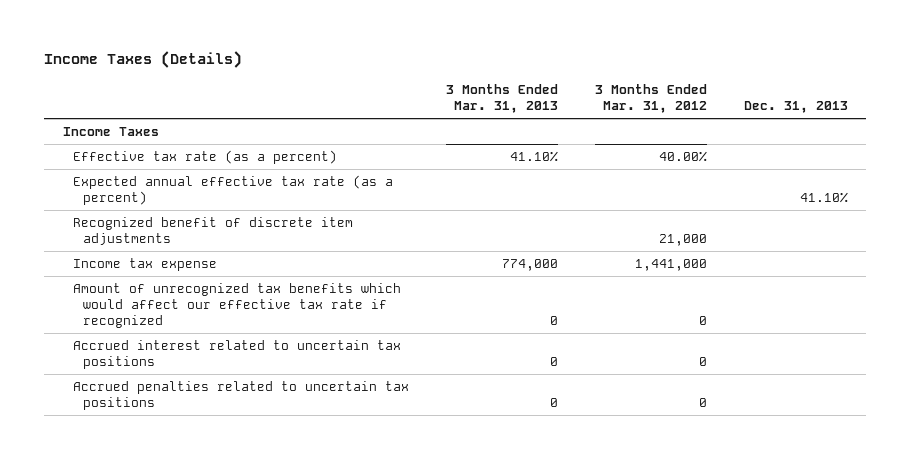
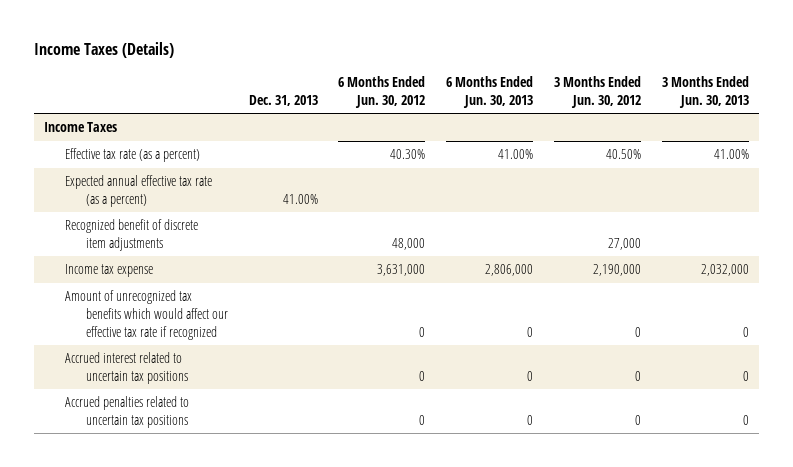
- | 3 Months Ended Mar. 31, 2013 | 3 Months Ended Mar. 31, 2012 | Dec. 31, 2013
+ | Dec. 31, 2013 | 6 Months Ended Jun. 30, 2012 | 6 Months Ended Jun. 30, 2013 | 3 Months Ended Jun. 30, 2012 | 3 Months Ended Jun. 30, 2013
- Expected annual effective tax rate (as a percent) | | | 41.10%
+ Expected annual effective tax rate (as a percent) | 41.00% | | | |

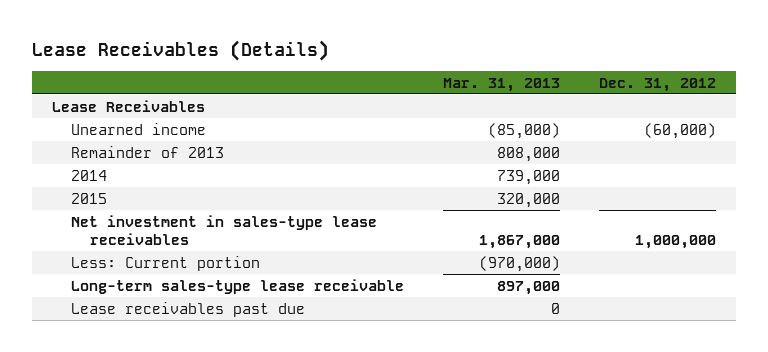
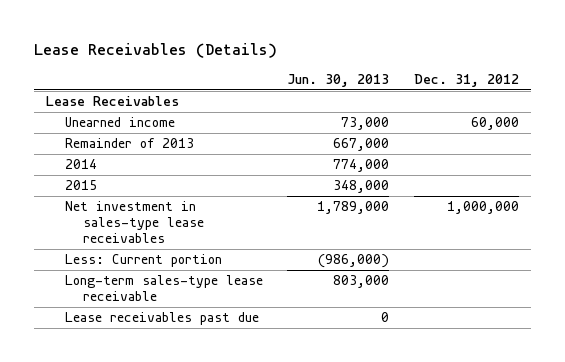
- | Mar. 31, 2013 | Dec. 31, 2012
+ | Jun. 30, 2013 | Dec. 31, 2012
- Unearned income | (85,000) | (60,000)
+ Unearned income | 73,000 | 60,000

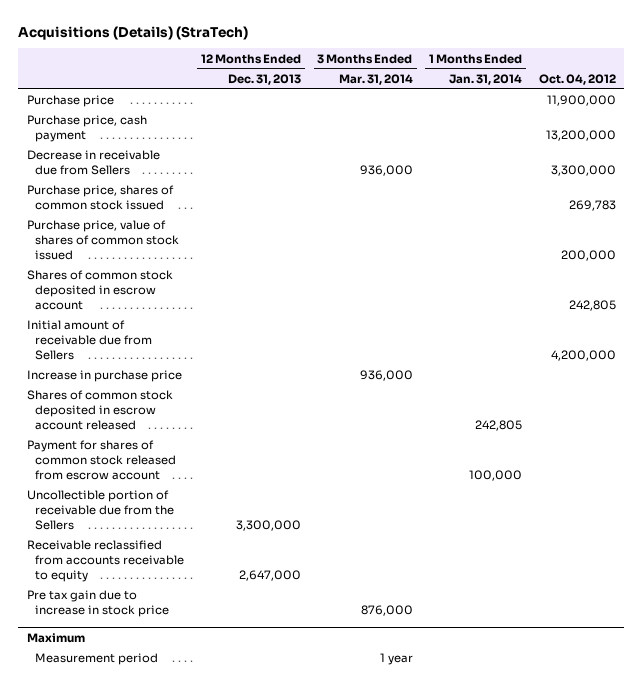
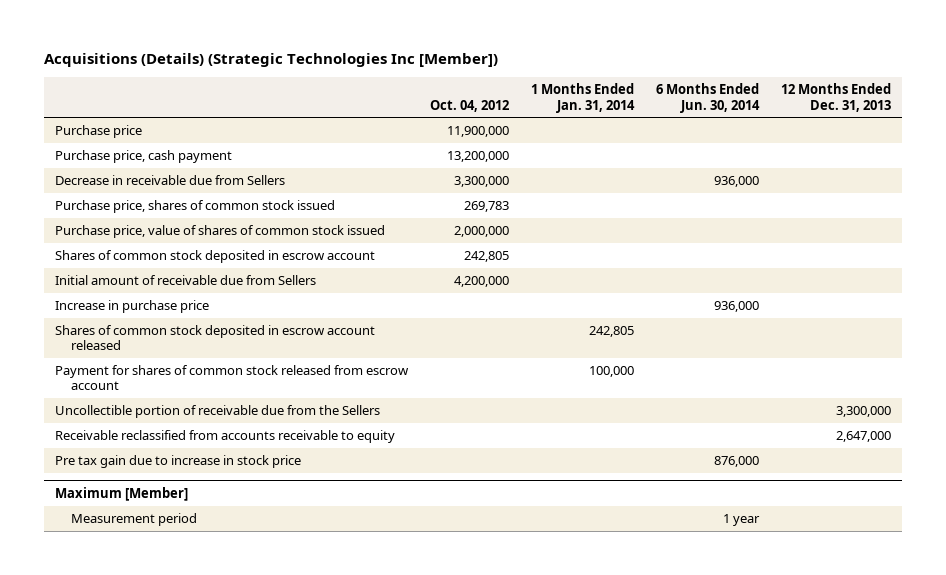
- Acquisitions (Details) (StraTech)
+ Acquisitions (Details) (Strategic Technologies Inc [Member])
- | 12 Months Ended Dec. 31, 2013 | 3 Months Ended Mar. 31, 2014 | 1 Months Ended Jan. 31, 2014 | Oct. 04, 2012
+ | Oct. 04, 2012 | 1 Months Ended Jan. 31, 2014 | 6 Months Ended Jun. 30, 2014 | 12 Months Ended Dec. 31, 2013
- Purchase price, value of shares of common stock issued | | | | 200,000
+ Purchase price, value of shares of common stock issued | 2,000,000 | | |
- Maximum
+ Maximum [Member]

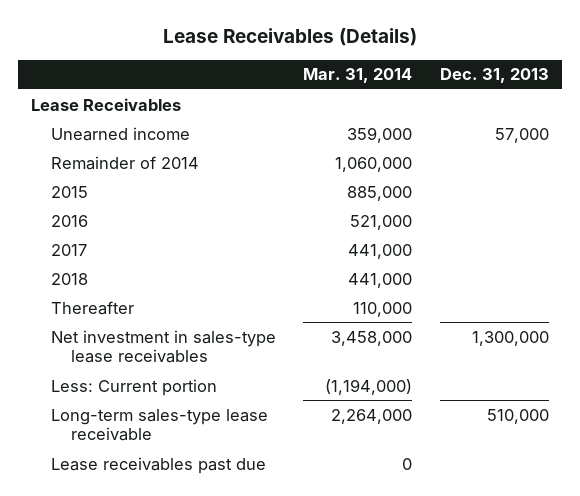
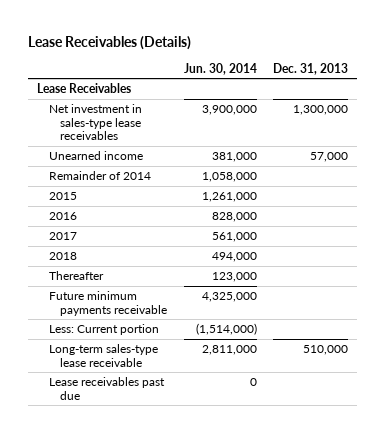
- | Mar. 31, 2014 | Dec. 31, 2013
+ | Jun. 30, 2014 | Dec. 31, 2013
moved up: Net investment in sales-type lease receivables | 3,900,000 | 1,300,000
+ Future minimum payments receivable | 4,325,000 |

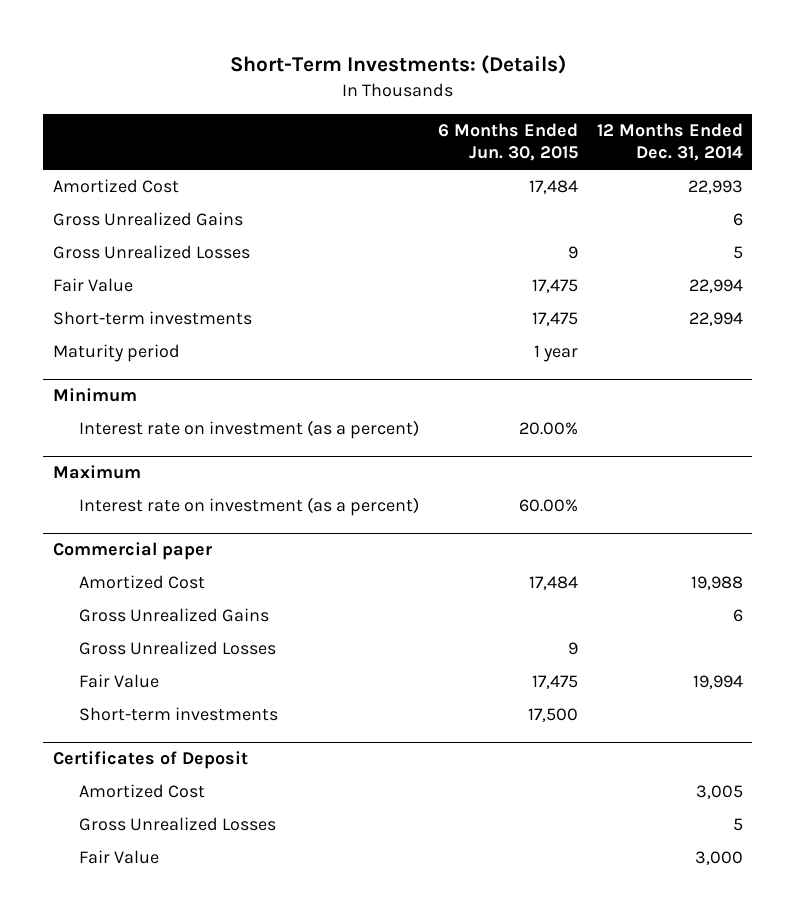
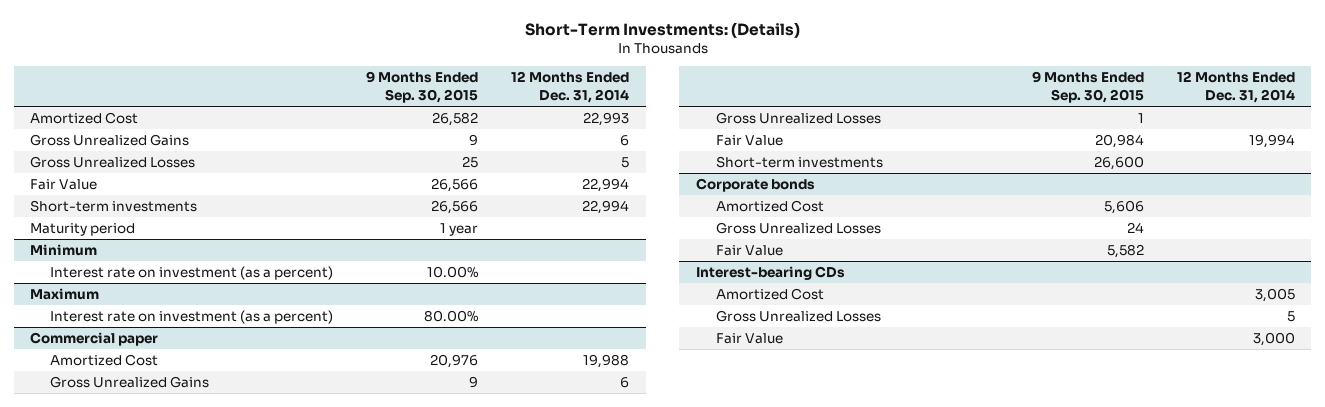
- | 6 Months Ended Jun. 30, 2015 | 12 Months Ended Dec. 31, 2014
+ | 9 Months Ended Sep. 30, 2015 | 12 Months Ended Dec. 31, 2014
- Certificates of Deposit
+ Corporate bonds
+ Amortized Cost | 5,606 |
+ Gross Unrealized Losses | 24 |
+ Fair Value | 5,582 |
+ Interest-bearing CDs

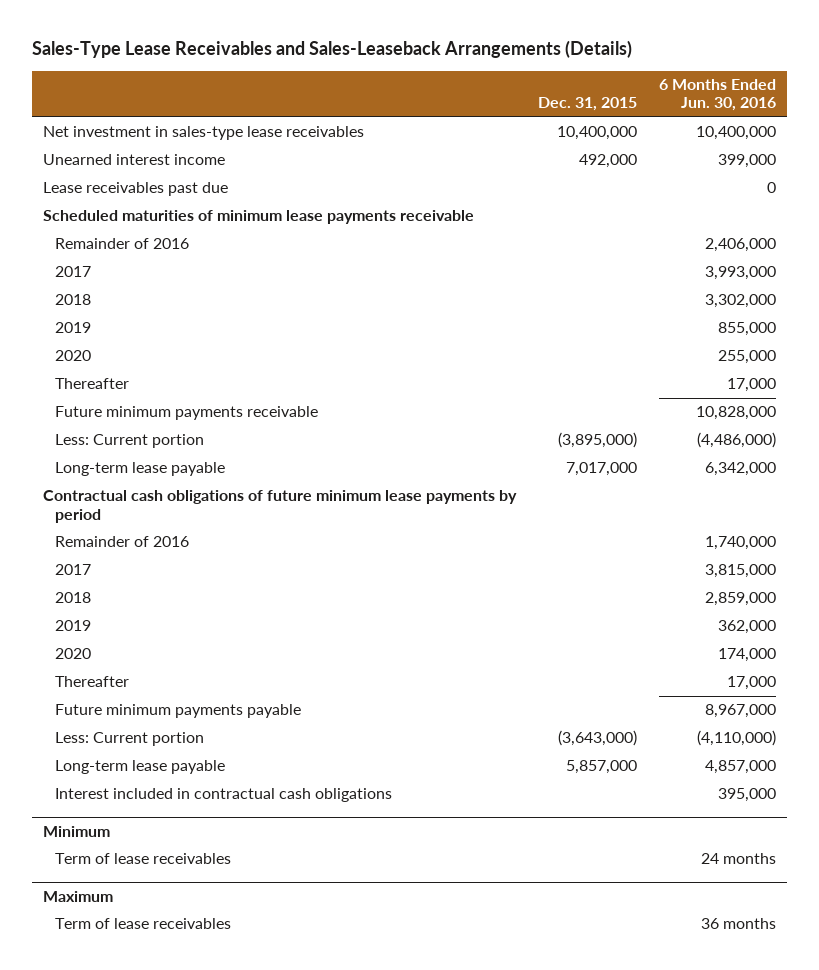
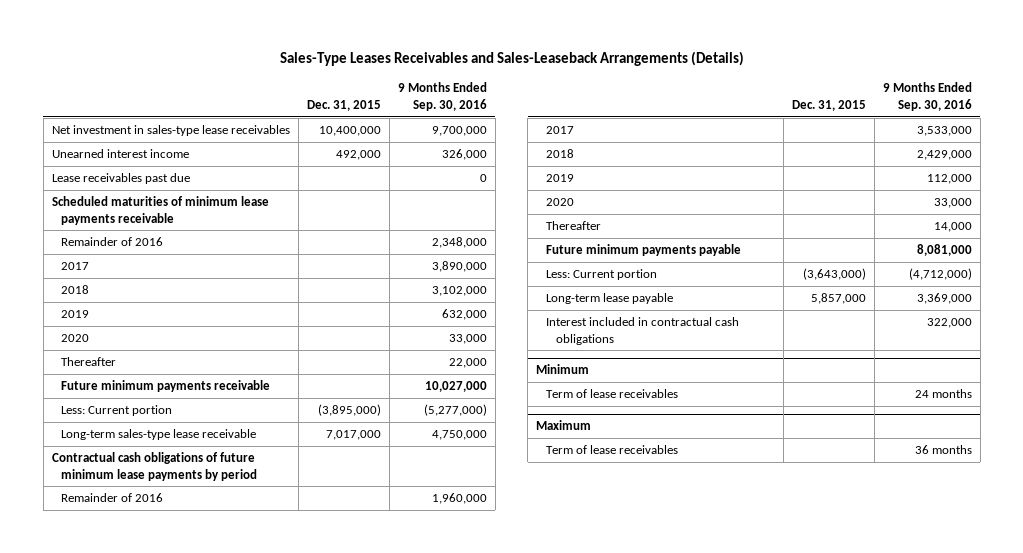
- Sales-Type Lease Receivables and Sales-Leaseback Arrangements (Details)
+ Sales-Type Leases Receivables and Sales-Leaseback Arrangements (Details)
- | Dec. 31, 2015 | 6 Months Ended Jun. 30, 2016
+ | Dec. 31, 2015 | 9 Months Ended Sep. 30, 2016
- Long-term lease payable | 7,017,000 | 6,342,000
+ Long-term sales-type lease receivable | 7,017,000 | 4,750,000

